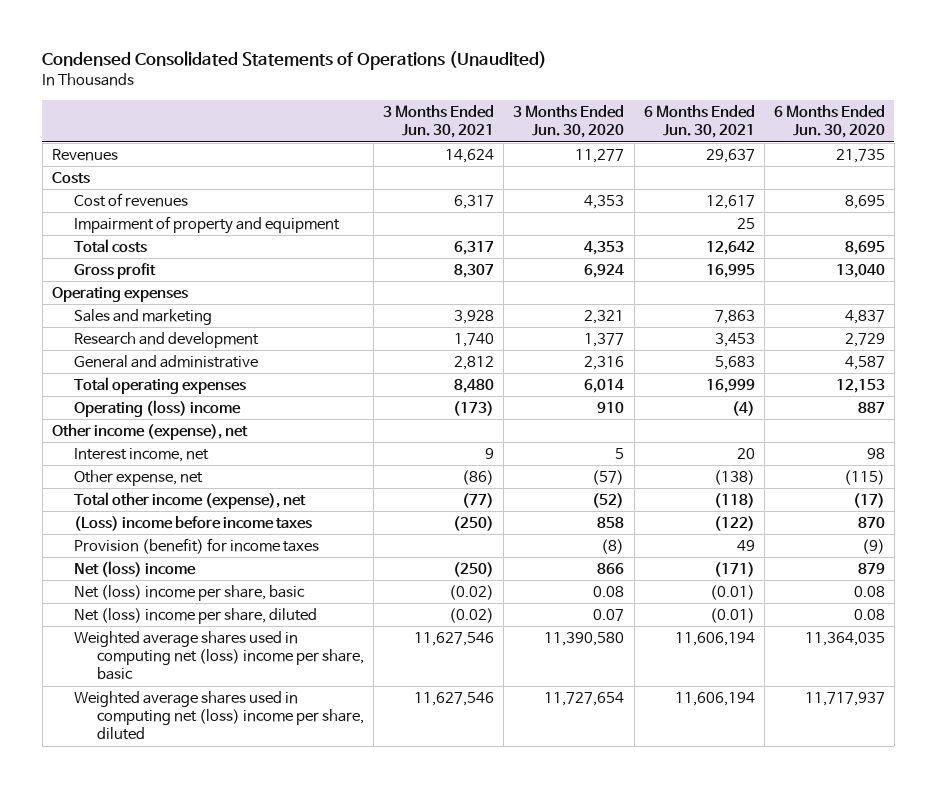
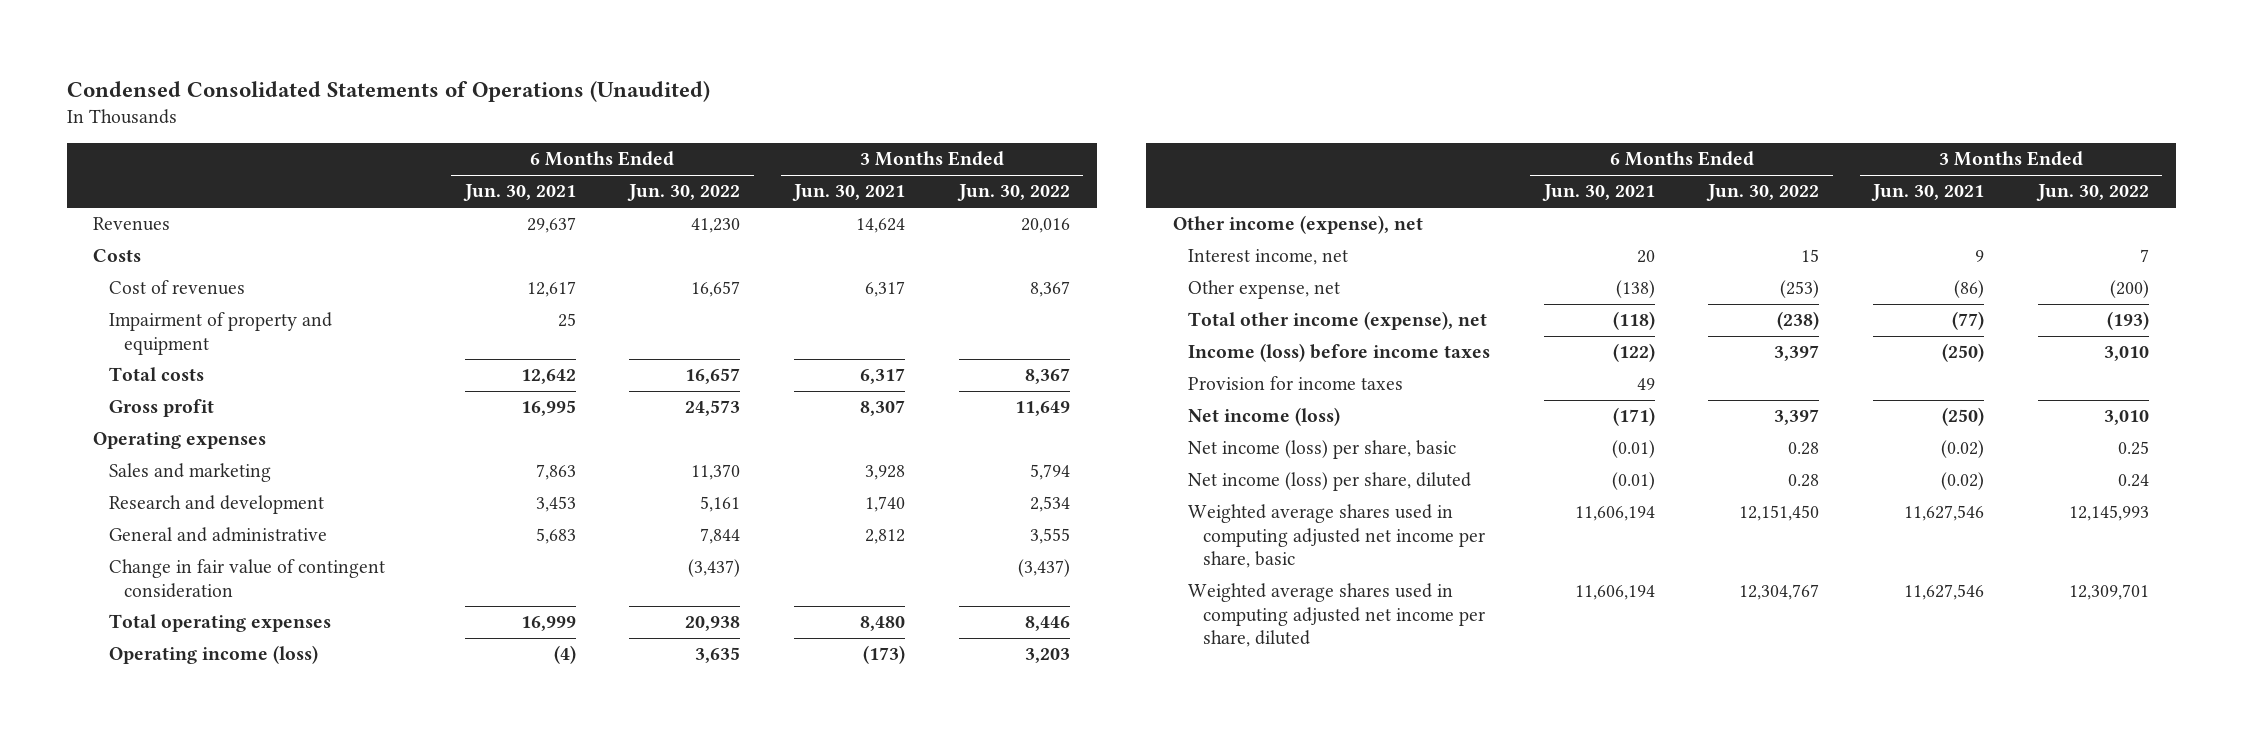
- | 3 Months Ended Jun. 30, 2021 | 3 Months Ended Jun. 30, 2020 | 6 Months Ended Jun. 30, 2021 | 6 Months Ended Jun. 30, 2020
+ | 6 Months Ended Jun. 30, 2021 | 6 Months Ended Jun. 30, 2022 | 3 Months Ended Jun. 30, 2021 | 3 Months Ended Jun. 30, 2022
+ Change in fair value of contingent consideration | | (3,437) | | (3,437)
- Operating (loss) income | (173) | 910 | (4) | 887
+ Operating income (loss) | (4) | 3,635 | (173) | 3,203
- (Loss) income before income taxes | (250) | 858 | (122) | 870
- Provision (benefit) for income taxes | | (8) | 49 | (9)
- Net (loss) income | (250) | 866 | (171) | 879
- Net (loss) income per share, basic | (0.02) | 0.08 | (0.01) | 0.08
- Net (loss) income per share, diluted | (0.02) | 0.07 | (0.01) | 0.08
- Weighted average shares used in computing net (loss) income per share, basic | 11,627,546 | 11,390,580 | 11,606,194 | 11,364,035
- Weighted average shares used in computing net (loss) income per share, diluted | 11,627,546 | 11,727,654 | 11,606,194 | 11,717,937
+ Income (loss) before income taxes | (122) | 3,397 | (250) | 3,010
+ Provision for income taxes | 49 | | |
+ Net income (loss) | (171) | 3,397 | (250) | 3,010
+ Net income (loss) per share, basic | (0.01) | 0.28 | (0.02) | 0.25
+ Net income (loss) per share, diluted | (0.01) | 0.28 | (0.02) | 0.24
+ Weighted average shares used in computing adjusted net income per share, basic | 11,606,194 | 12,151,450 | 11,627,546 | 12,145,993
+ Weighted average shares used in computing adjusted net income per share, diluted | 11,606,194 | 12,304,767 | 11,627,546 | 12,309,701

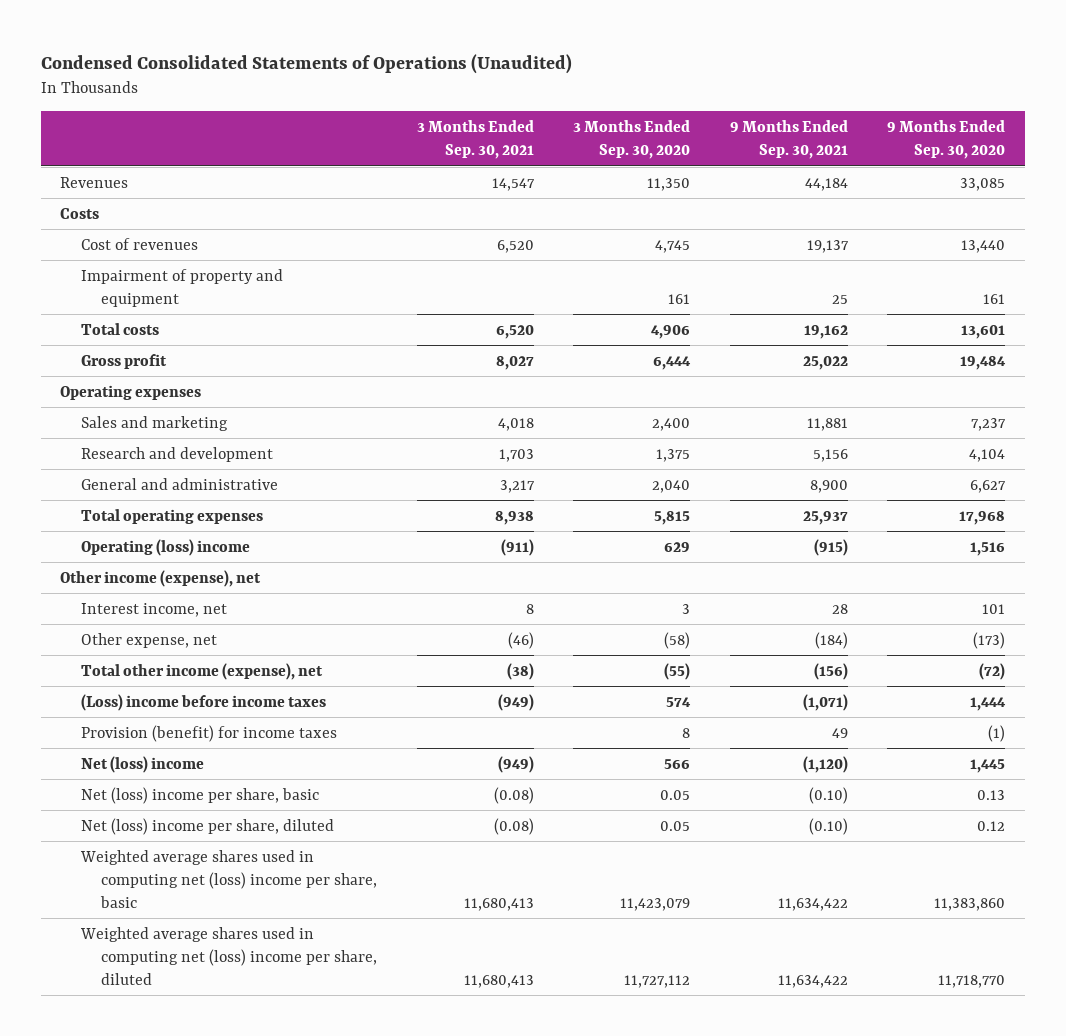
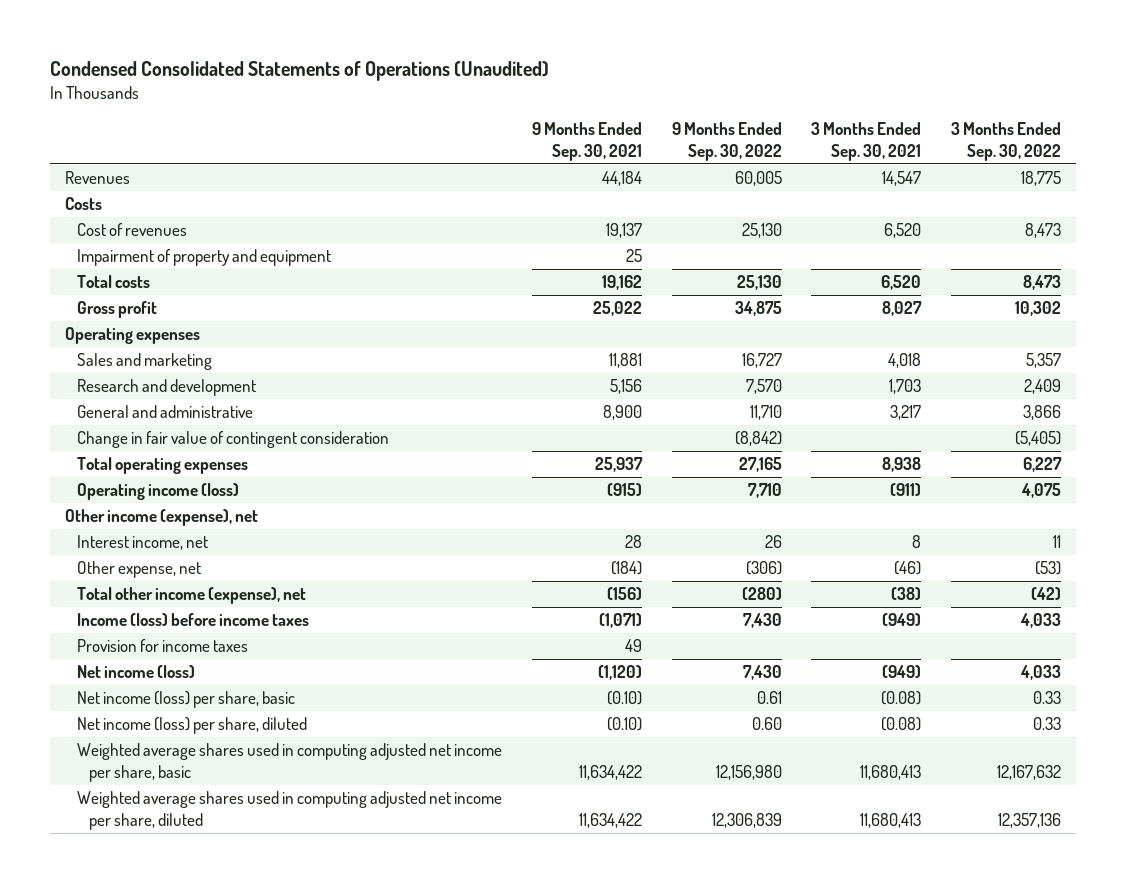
- | 3 Months Ended Sep. 30, 2021 | 3 Months Ended Sep. 30, 2020 | 9 Months Ended Sep. 30, 2021 | 9 Months Ended Sep. 30, 2020
+ | 9 Months Ended Sep. 30, 2021 | 9 Months Ended Sep. 30, 2022 | 3 Months Ended Sep. 30, 2021 | 3 Months Ended Sep. 30, 2022
+ Change in fair value of contingent consideration | | (8,842) | | (5,405)
- Operating (loss) income | (911) | 629 | (915) | 1,516
+ Operating income (loss) | (915) | 7,710 | (911) | 4,075
- (Loss) income before income taxes | (949) | 574 | (1,071) | 1,444
- Provision (benefit) for income taxes | | 8 | 49 | (1)
- Net (loss) income | (949) | 566 | (1,120) | 1,445
- Net (loss) income per share, basic | (0.08) | 0.05 | (0.10) | 0.13
- Net (loss) income per share, diluted | (0.08) | 0.05 | (0.10) | 0.12
- Weighted average shares used in computing net (loss) income per share, basic | 11,680,413 | 11,423,079 | 11,634,422 | 11,383,860
- Weighted average shares used in computing net (loss) income per share, diluted | 11,680,413 | 11,727,112 | 11,634,422 | 11,718,770
+ Income (loss) before income taxes | (1,071) | 7,430 | (949) | 4,033
+ Provision for income taxes | 49 | | |
+ Net income (loss) | (1,120) | 7,430 | (949) | 4,033
+ Net income (loss) per share, basic | (0.10) | 0.61 | (0.08) | 0.33
+ Net income (loss) per share, diluted | (0.10) | 0.60 | (0.08) | 0.33
+ Weighted average shares used in computing adjusted net income per share, basic | 11,634,422 | 12,156,980 | 11,680,413 | 12,167,632
+ Weighted average shares used in computing adjusted net income per share, diluted | 11,634,422 | 12,306,839 | 11,680,413 | 12,357,136

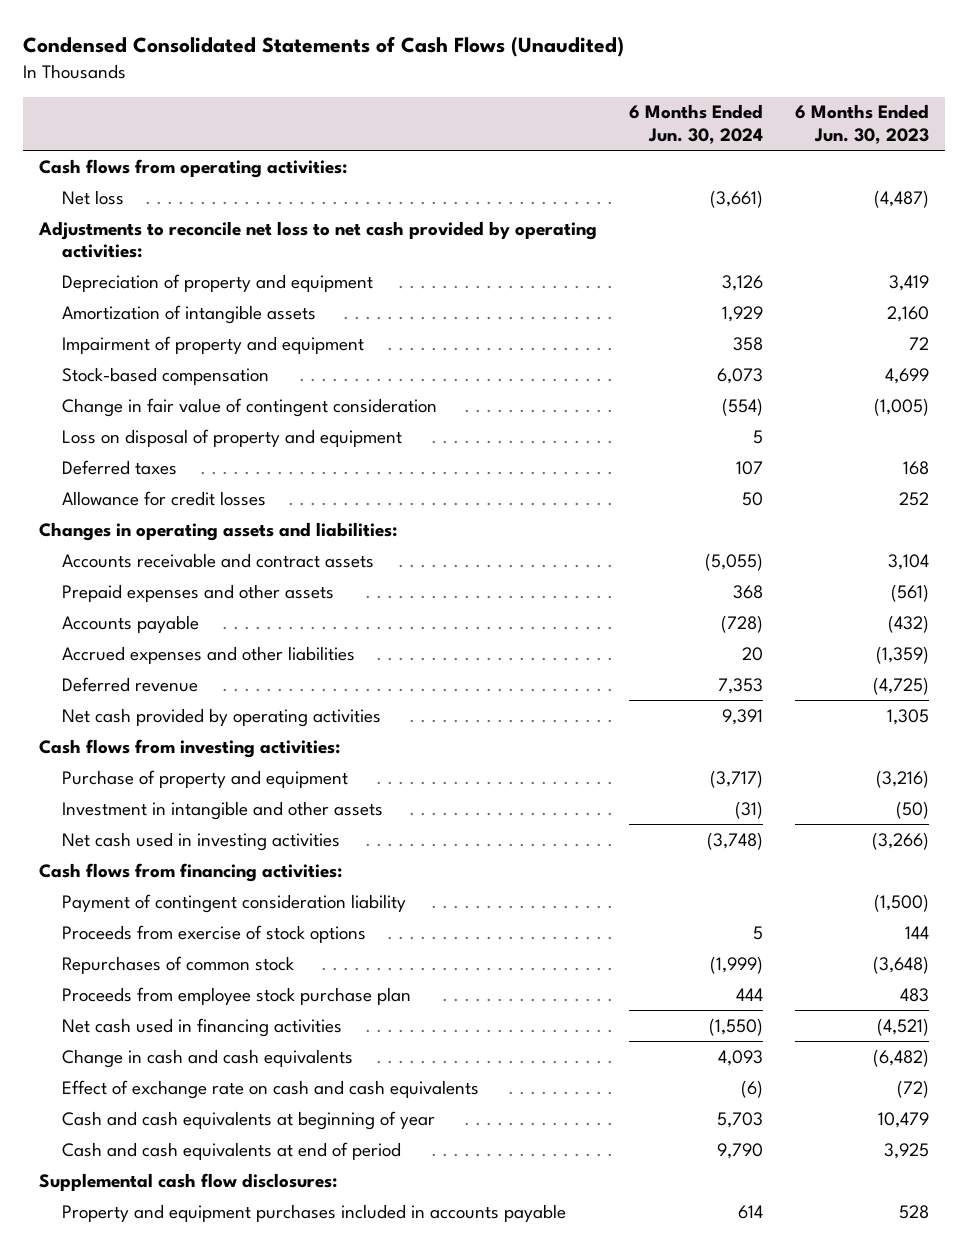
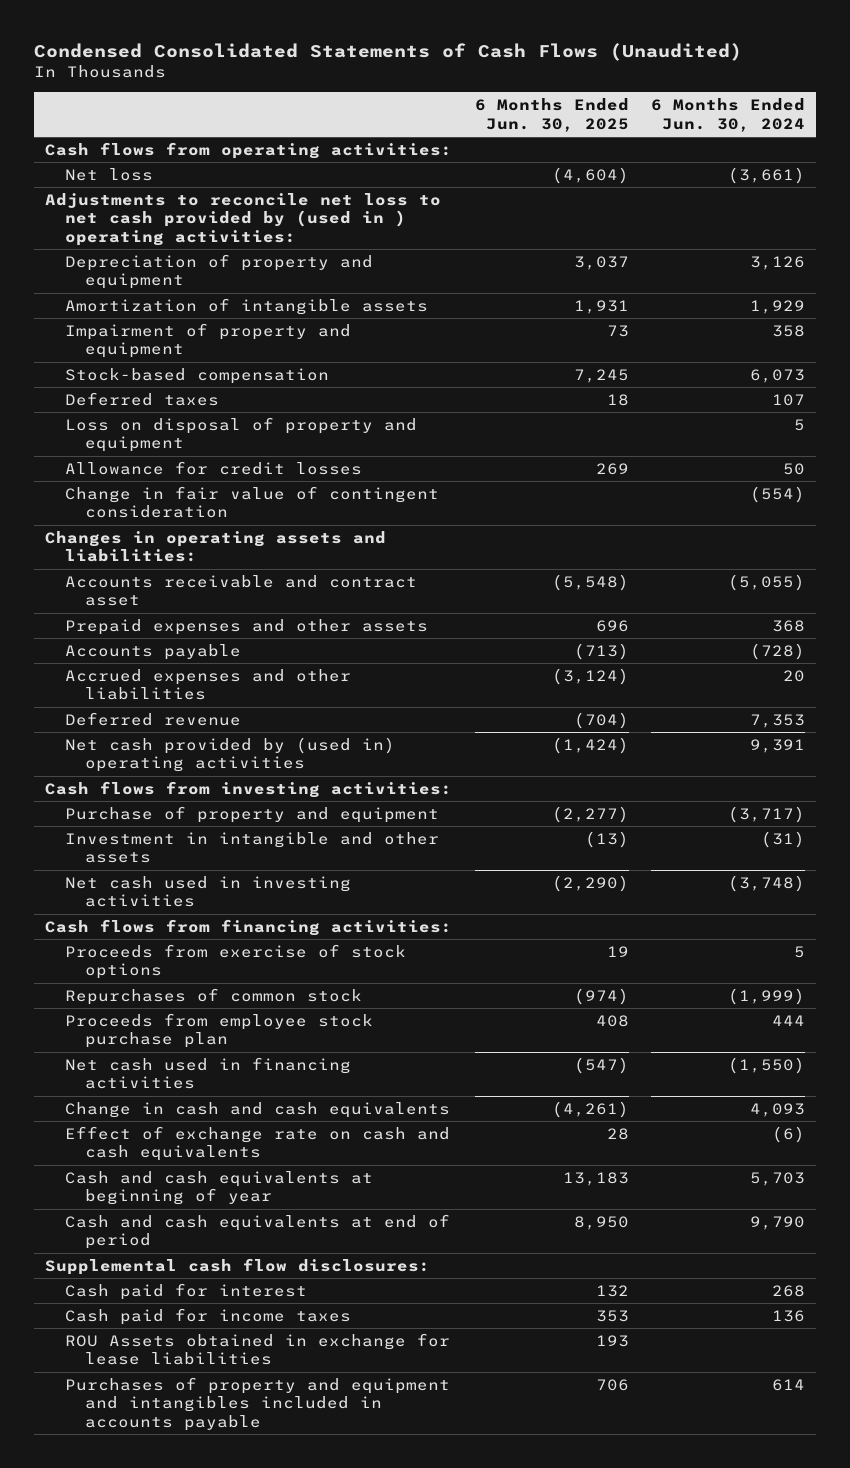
- | 6 Months Ended Jun. 30, 2024 | 6 Months Ended Jun. 30, 2023
+ | 6 Months Ended Jun. 30, 2025 | 6 Months Ended Jun. 30, 2024
- Adjustments to reconcile net loss to net cash provided by operating activities:
+ Adjustments to reconcile net loss to net cash provided by (used in ) operating activities:
moved down: Loss on disposal of property and equipment | | 5
moved down: Change in fair value of contingent consideration | | (554)
- Accounts receivable and contract assets | (5,055) | 3,104
+ Accounts receivable and contract asset | (5,548) | (5,055)
- Net cash provided by operating activities | 9,391 | 1,305
+ Net cash provided by (used in) operating activities | (1,424) | 9,391
- Payment of contingent consideration liability | | (1,500)
- Property and equipment purchases included in accounts payable | 614 | 528
+ Cash paid for interest | 132 | 268
+ Cash paid for income taxes | 353 | 136
+ ROU Assets obtained in exchange for lease liabilities | 193 |
+ Purchases of property and equipment and intangibles included in accounts payable | 706 | 614

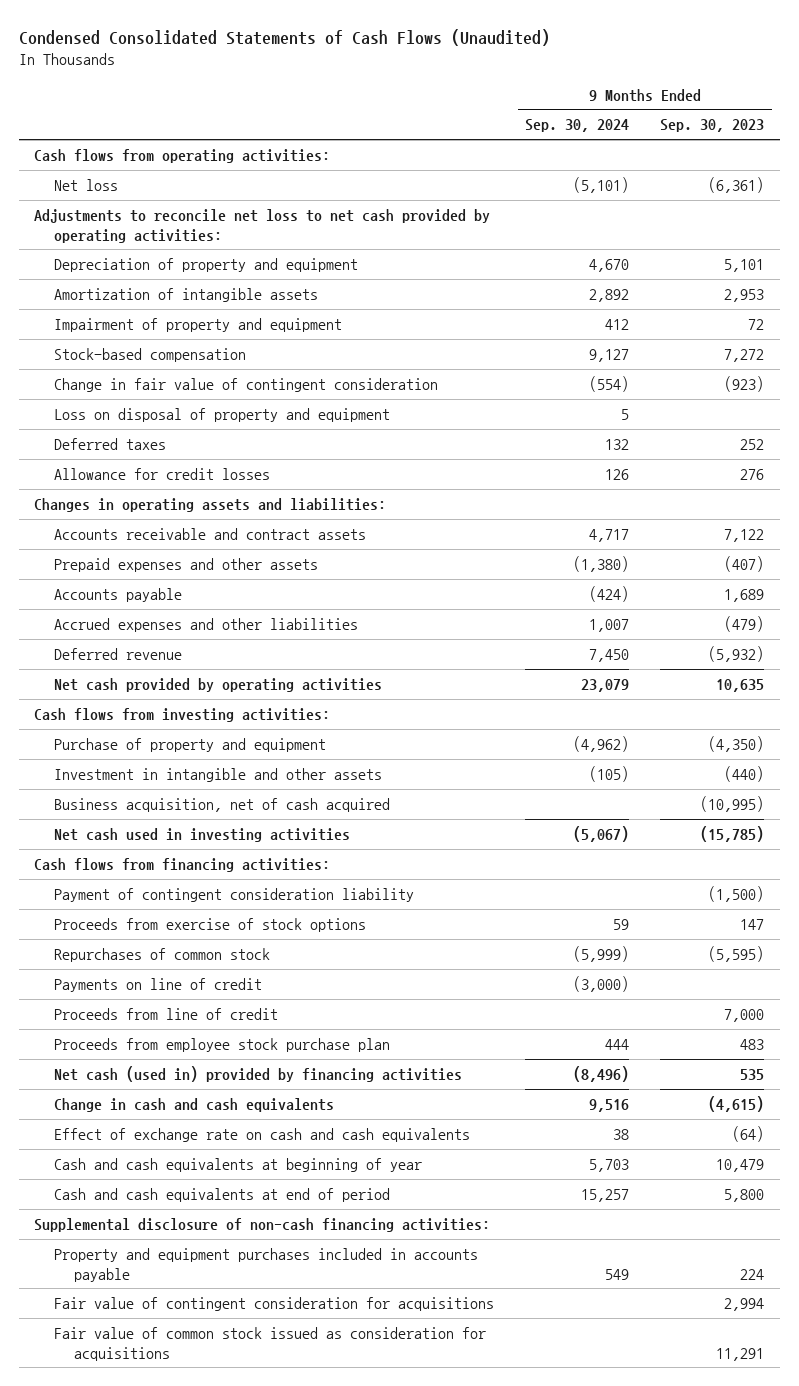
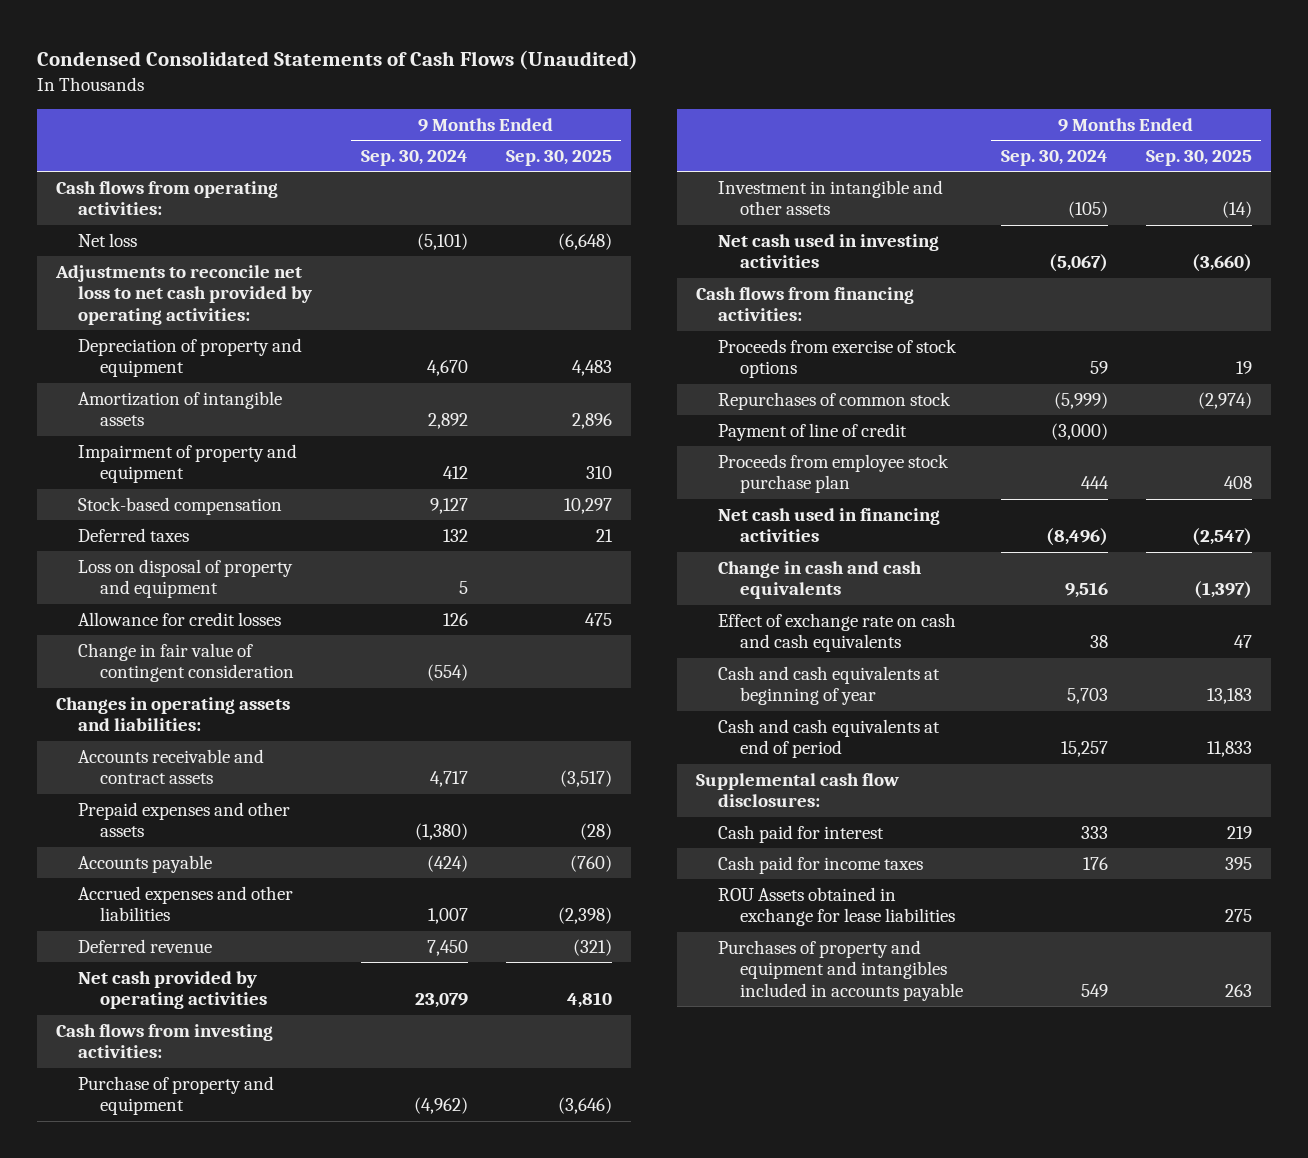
- | 9 Months Ended Sep. 30, 2024 | 9 Months Ended Sep. 30, 2023
+ | 9 Months Ended Sep. 30, 2024 | 9 Months Ended Sep. 30, 2025
moved down: Loss on disposal of property and equipment | 5 |
moved down: Change in fair value of contingent consideration | (554) |
- Business acquisition, net of cash acquired | | (10,995)
- Payment of contingent consideration liability | | (1,500)
- Payments on line of credit | (3,000) |
- Proceeds from line of credit | | 7,000
+ Payment of line of credit | (3,000) |
- Net cash (used in) provided by financing activities | (8,496) | 535
+ Net cash used in financing activities | (8,496) | (2,547)
- Supplemental disclosure of non-cash financing activities:
- Property and equipment purchases included in accounts payable | 549 | 224
- Fair value of contingent consideration for acquisitions | | 2,994
- Fair value of common stock issued as consideration for acquisitions | | 11,291
+ Supplemental cash flow disclosures:
+ Cash paid for interest | 333 | 219
+ Cash paid for income taxes | 176 | 395
+ ROU Assets obtained in exchange for lease liabilities | | 275
+ Purchases of property and equipment and intangibles included in accounts payable | 549 | 263

